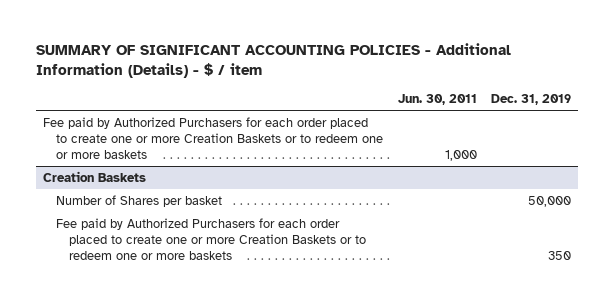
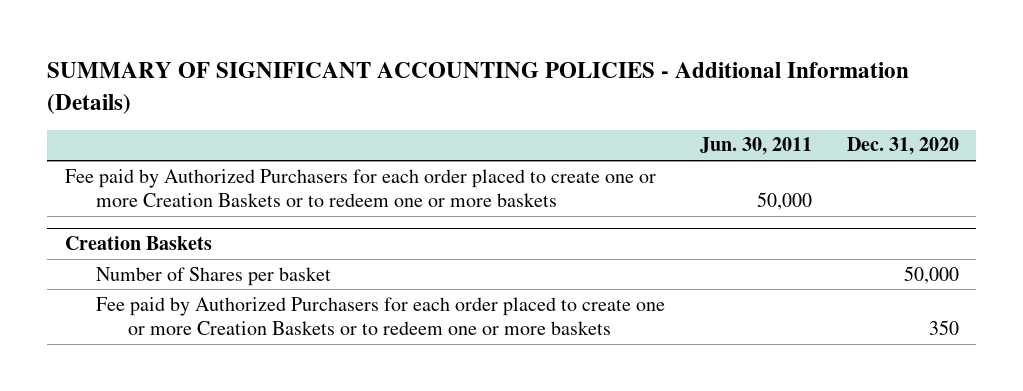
- SUMMARY OF SIGNIFICANT ACCOUNTING POLICIES - Additional Information (Details) - $ / item
+ SUMMARY OF SIGNIFICANT ACCOUNTING POLICIES - Additional Information (Details)
- | Jun. 30, 2011 | Dec. 31, 2019
+ | Jun. 30, 2011 | Dec. 31, 2020
- Fee paid by Authorized Purchasers for each order placed to create one or more Creation Baskets or to redeem one or more baskets | 1,000 |
+ Fee paid by Authorized Purchasers for each order placed to create one or more Creation Baskets or to redeem one or more baskets | 50,000 |

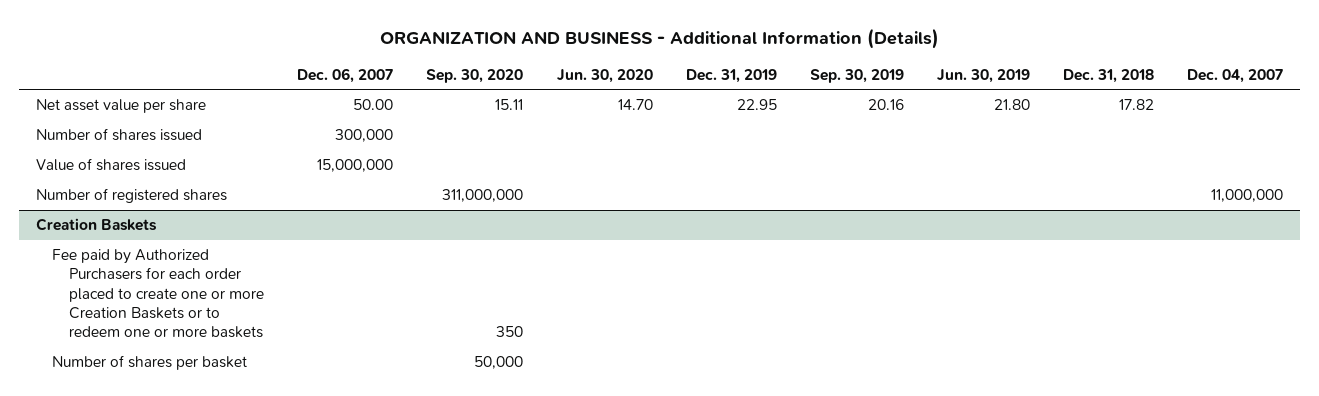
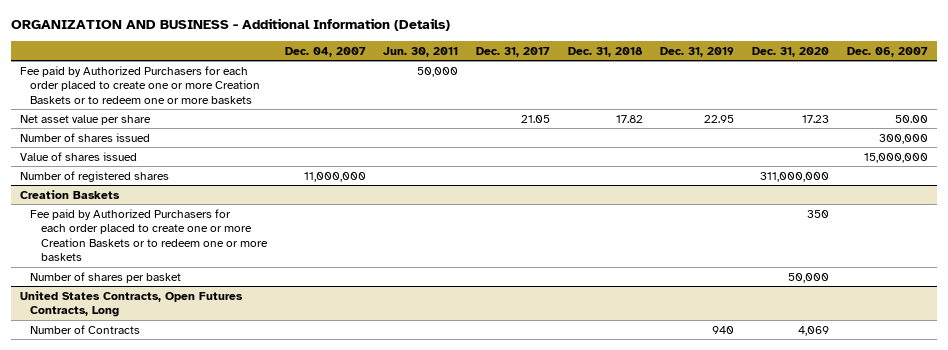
- | Dec. 06, 2007 | Sep. 30, 2020 | Jun. 30, 2020 | Dec. 31, 2019 | Sep. 30, 2019 | Jun. 30, 2019 | Dec. 31, 2018 | Dec. 04, 2007
+ | Dec. 04, 2007 | Jun. 30, 2011 | Dec. 31, 2017 | Dec. 31, 2018 | Dec. 31, 2019 | Dec. 31, 2020 | Dec. 06, 2007
+ Fee paid by Authorized Purchasers for each order placed to create one or more Creation Baskets or to redeem one or more baskets | | 50,000 | | | | |
+ United States Contracts, Open Futures Contracts, Long
+ Number of Contracts | | | | | 940 | 4,069 |

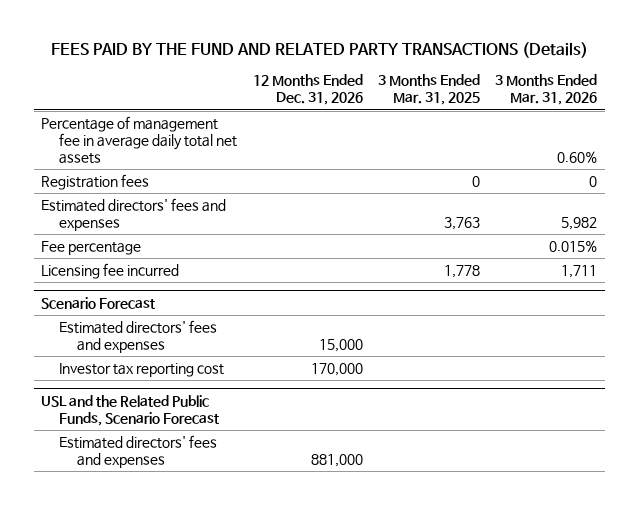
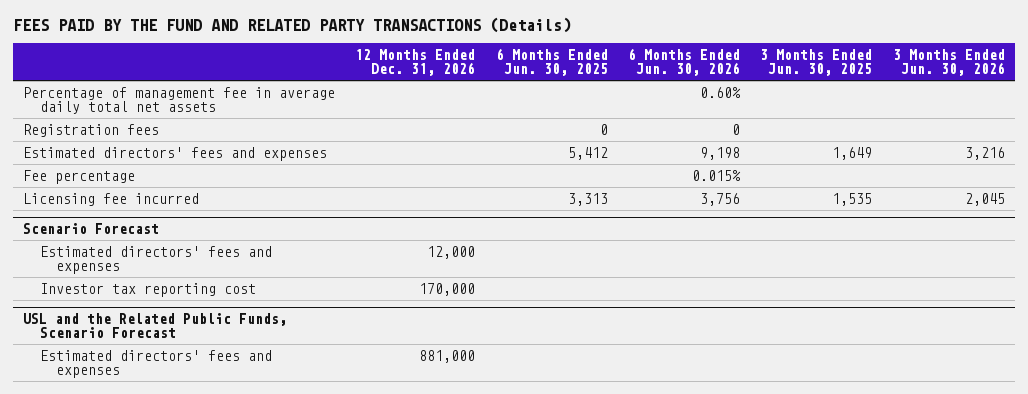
- | 12 Months Ended Dec. 31, 2026 | 3 Months Ended Mar. 31, 2025 | 3 Months Ended Mar. 31, 2026
+ | 12 Months Ended Dec. 31, 2026 | 6 Months Ended Jun. 30, 2025 | 6 Months Ended Jun. 30, 2026 | 3 Months Ended Jun. 30, 2025 | 3 Months Ended Jun. 30, 2026
@ Scenario Forecast
- Estimated directors' fees and expenses | 15,000 | |
+ Estimated directors' fees and expenses | 12,000 | | | |

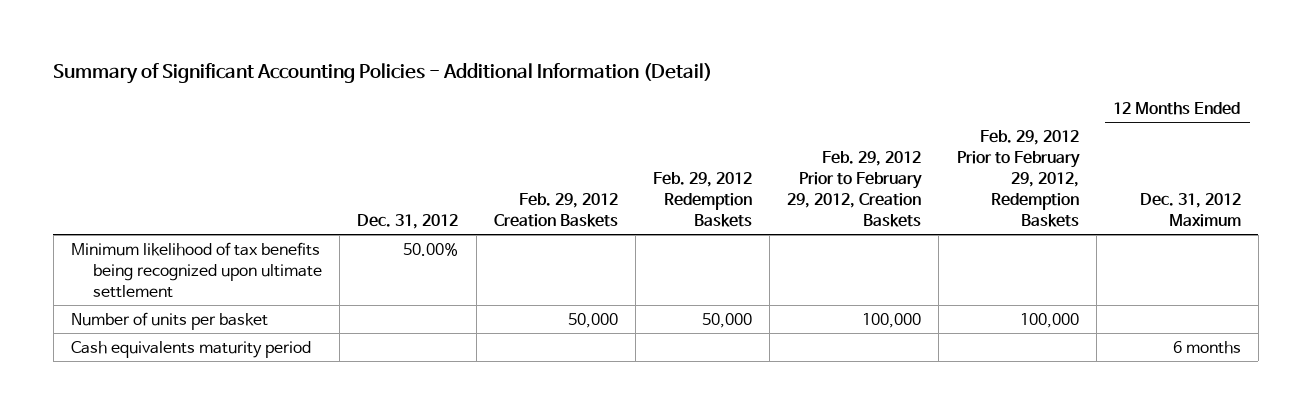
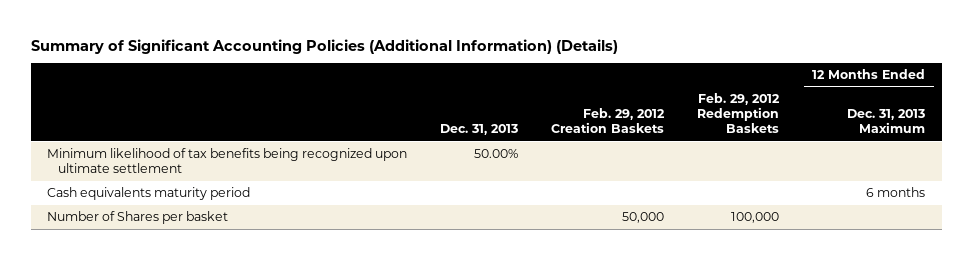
- Summary of Significant Accounting Policies - Additional Information (Detail)
+ Summary of Significant Accounting Policies (Additional Information) (Details)
- | Dec. 31, 2012 | Feb. 29, 2012 Creation Baskets | Feb. 29, 2012 Redemption Baskets | Feb. 29, 2012 Prior to February 29, 2012, Creation Baskets | Feb. 29, 2012 Prior to February 29, 2012, Redemption Baskets | 12 Months Ended Dec. 31, 2012 Maximum
+ | Dec. 31, 2013 | Feb. 29, 2012 Creation Baskets | Feb. 29, 2012 Redemption Baskets | 12 Months Ended Dec. 31, 2013 Maximum
- Number of units per basket | | 50,000 | 50,000 | 100,000 | 100,000 |
+ Number of Shares per basket | | 50,000 | 100,000 |

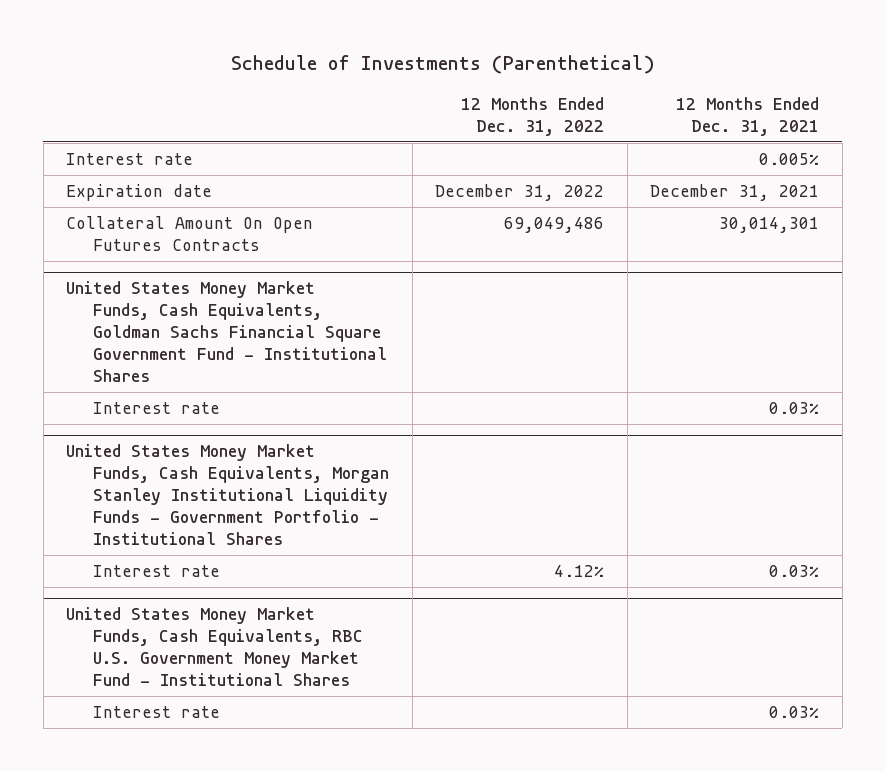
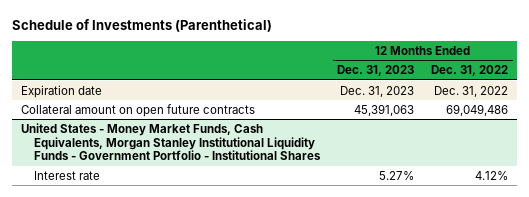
- | 12 Months Ended Dec. 31, 2022 | 12 Months Ended Dec. 31, 2021
+ | 12 Months Ended Dec. 31, 2023 | 12 Months Ended Dec. 31, 2022
- Interest rate | | 0.005%
- Expiration date | December 31, 2022 | December 31, 2021
- Collateral Amount On Open Futures Contracts | 69,049,486 | 30,014,301
- United States Money Market Funds, Cash Equivalents, Goldman Sachs Financial Square Government Fund - Institutional Shares
- Interest rate | | 0.03%
- United States Money Market Funds, Cash Equivalents, Morgan Stanley Institutional Liquidity Funds - Government Portfolio - Institutional Shares
+ Expiration date | Dec. 31, 2023 | Dec. 31, 2022
+ Collateral amount on open future contracts | 45,391,063 | 69,049,486
+ United States - Money Market Funds, Cash Equivalents, Morgan Stanley Institutional Liquidity Funds - Government Portfolio - Institutional Shares
- United States Money Market Funds, Cash Equivalents, RBC U.S. Government Money Market Fund - Institutional Shares
- Interest rate | | 0.03%

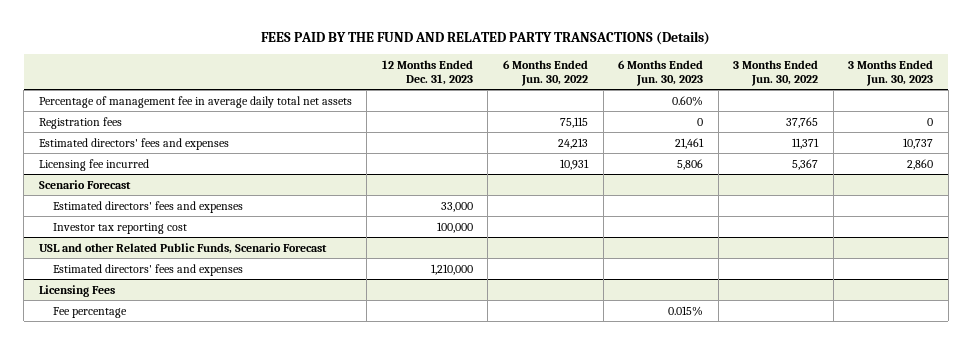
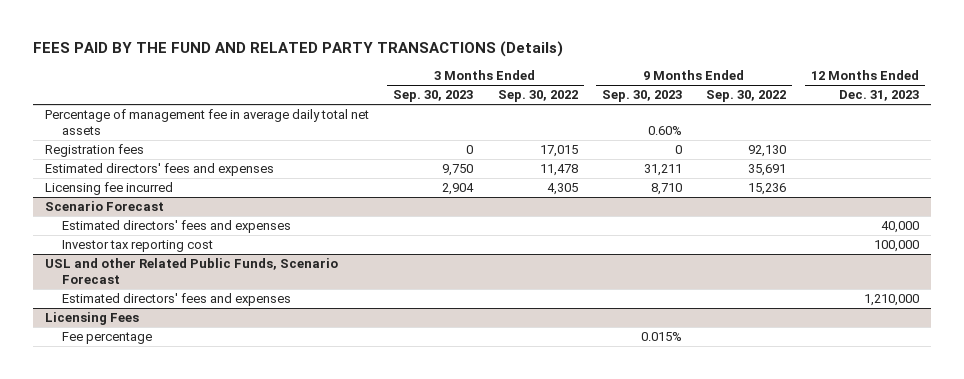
- | 12 Months Ended Dec. 31, 2023 | 6 Months Ended Jun. 30, 2022 | 6 Months Ended Jun. 30, 2023 | 3 Months Ended Jun. 30, 2022 | 3 Months Ended Jun. 30, 2023
+ | 3 Months Ended Sep. 30, 2023 | 3 Months Ended Sep. 30, 2022 | 9 Months Ended Sep. 30, 2023 | 9 Months Ended Sep. 30, 2022 | 12 Months Ended Dec. 31, 2023
@ Scenario Forecast
- Estimated directors' fees and expenses | 33,000 | | | |
+ Estimated directors' fees and expenses | | | | | 40,000

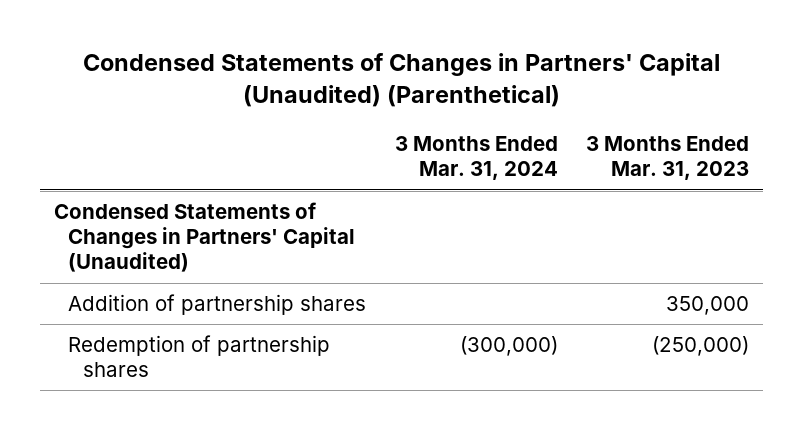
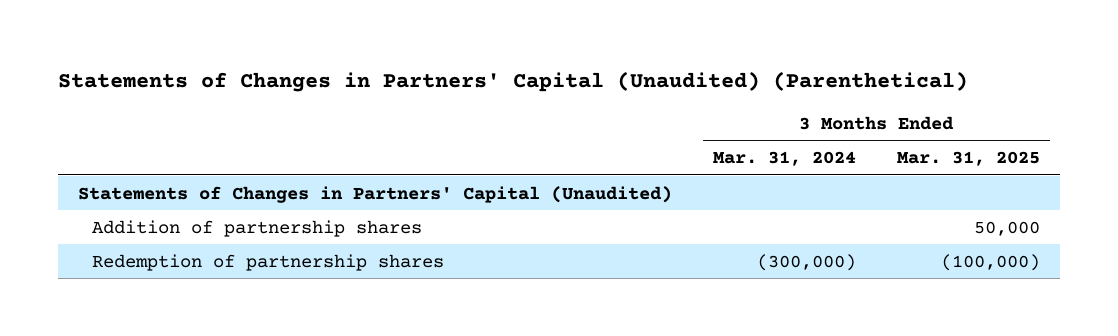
- Condensed Statements of Changes in Partners' Capital (Unaudited) (Parenthetical)
+ Statements of Changes in Partners' Capital (Unaudited) (Parenthetical)
- | 3 Months Ended Mar. 31, 2024 | 3 Months Ended Mar. 31, 2023
+ | 3 Months Ended Mar. 31, 2024 | 3 Months Ended Mar. 31, 2025
- Condensed Statements of Changes in Partners' Capital (Unaudited)
+ Statements of Changes in Partners' Capital (Unaudited)

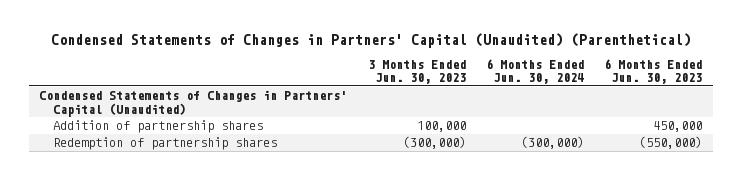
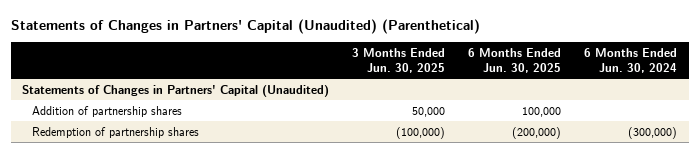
- Condensed Statements of Changes in Partners' Capital (Unaudited) (Parenthetical)
+ Statements of Changes in Partners' Capital (Unaudited) (Parenthetical)
- | 3 Months Ended Jun. 30, 2023 | 6 Months Ended Jun. 30, 2024 | 6 Months Ended Jun. 30, 2023
+ | 3 Months Ended Jun. 30, 2025 | 6 Months Ended Jun. 30, 2025 | 6 Months Ended Jun. 30, 2024
- Condensed Statements of Changes in Partners' Capital (Unaudited)
+ Statements of Changes in Partners' Capital (Unaudited)

